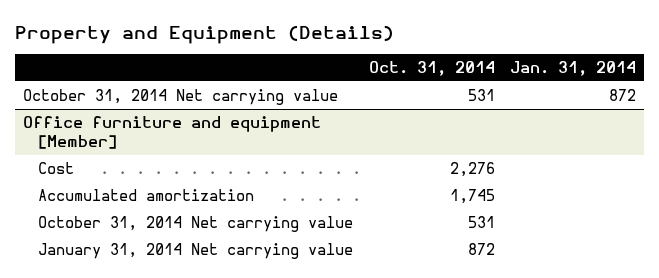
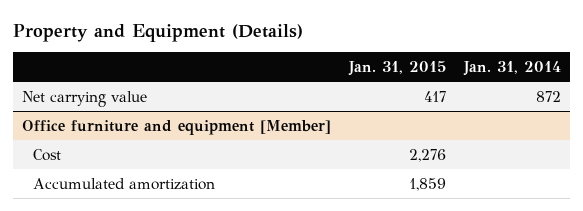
- | Oct. 31, 2014 | Jan. 31, 2014
+ | Jan. 31, 2015 | Jan. 31, 2014
- October 31, 2014 Net carrying value | 531 | 872
+ Net carrying value | 417 | 872
@ Office furniture and equipment [Member]
- October 31, 2014 Net carrying value | 531 |
- January 31, 2014 Net carrying value | 872 |

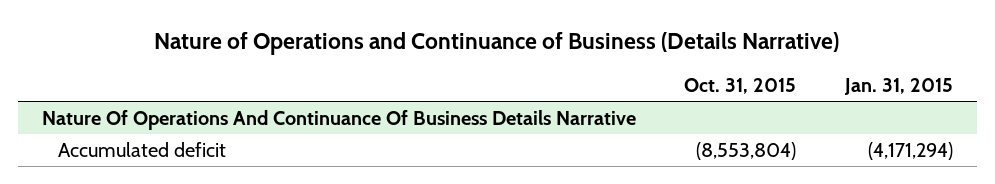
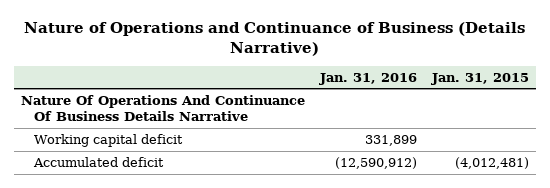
- | Oct. 31, 2015 | Jan. 31, 2015
+ | Jan. 31, 2016 | Jan. 31, 2015
- Accumulated deficit | (8,553,804) | (4,171,294)
+ Working capital deficit | 331,899 |
+ Accumulated deficit | (12,590,912) | (4,012,481)

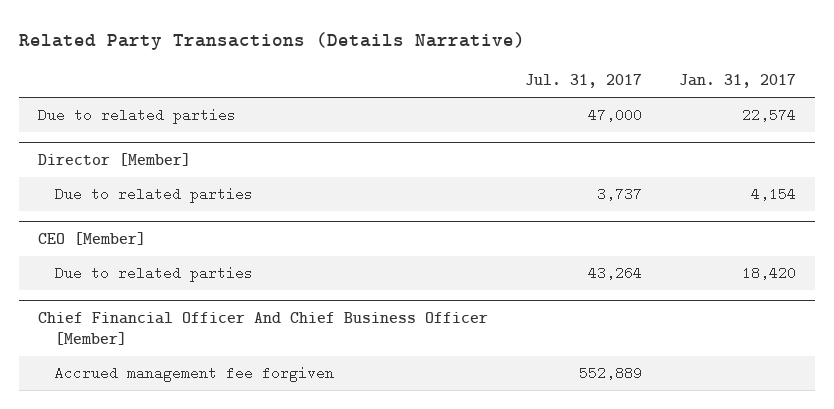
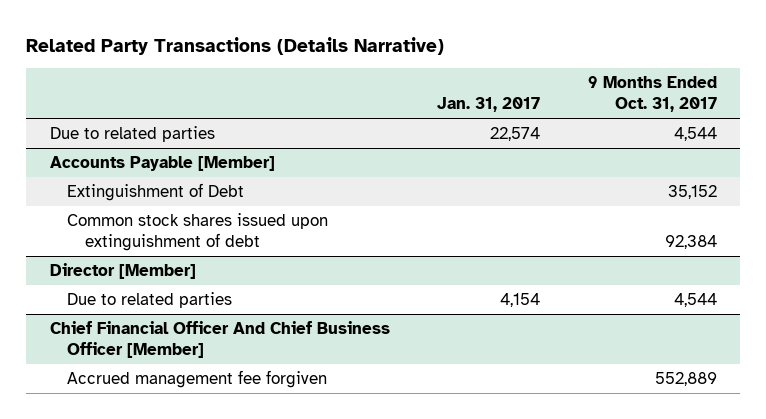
- | Jul. 31, 2017 | Jan. 31, 2017
+ | Jan. 31, 2017 | 9 Months Ended Oct. 31, 2017
+ Accounts Payable [Member]
+ Extinguishment of Debt | | 35,152
+ Common stock shares issued upon extinguishment of debt | | 92,384
- CEO [Member]
- Due to related parties | 43,264 | 18,420

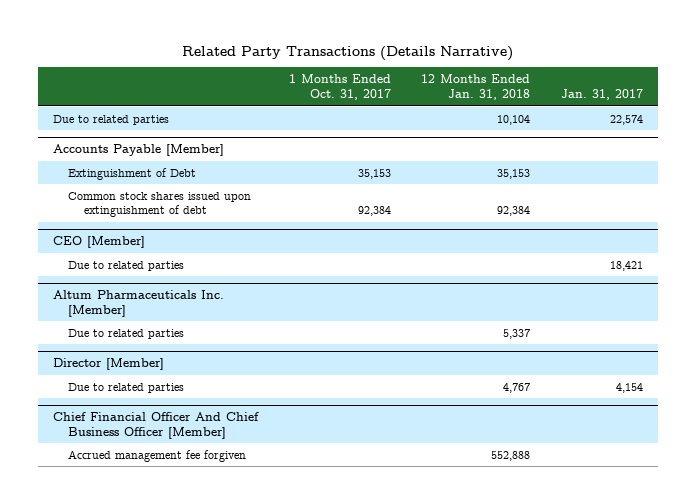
- | Jan. 31, 2017 | 9 Months Ended Oct. 31, 2017
+ | 1 Months Ended Oct. 31, 2017 | 12 Months Ended Jan. 31, 2018 | Jan. 31, 2017
+ CEO [Member]
+ Due to related parties | | | 18,421
+ Altum Pharmaceuticals Inc. [Member]
+ Due to related parties | | 5,337 |

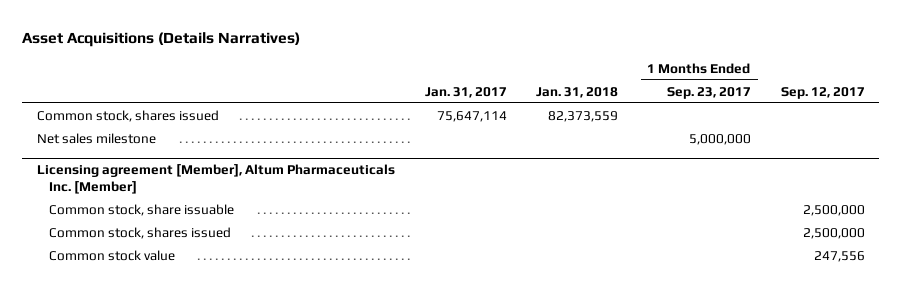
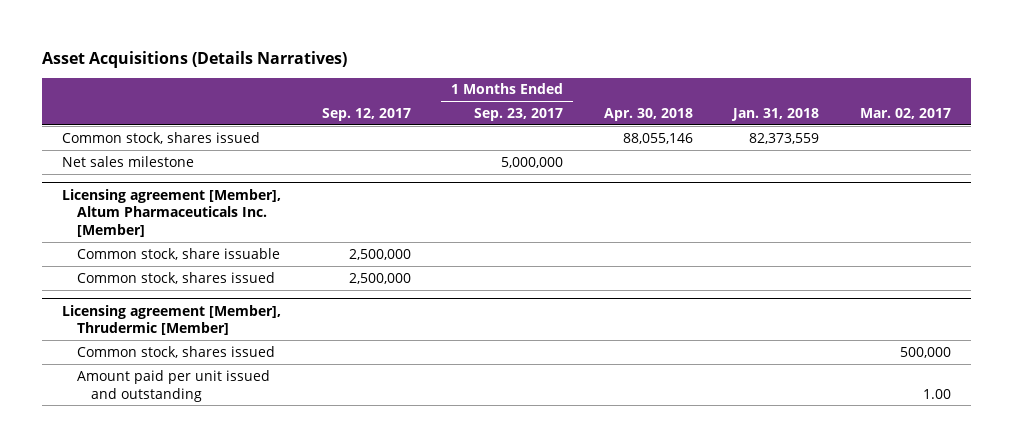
- | Jan. 31, 2017 | Jan. 31, 2018 | 1 Months Ended Sep. 23, 2017 | Sep. 12, 2017
+ | Sep. 12, 2017 | 1 Months Ended Sep. 23, 2017 | Apr. 30, 2018 | Jan. 31, 2018 | Mar. 02, 2017
@ Licensing agreement [Member], Altum Pharmaceuticals Inc. [Member]
- Common stock value | | | | 247,556
+ Licensing agreement [Member], Thrudermic [Member]
+ Common stock, shares issued | | | | | 500,000
+ Amount paid per unit issued and outstanding | | | | | 1.00

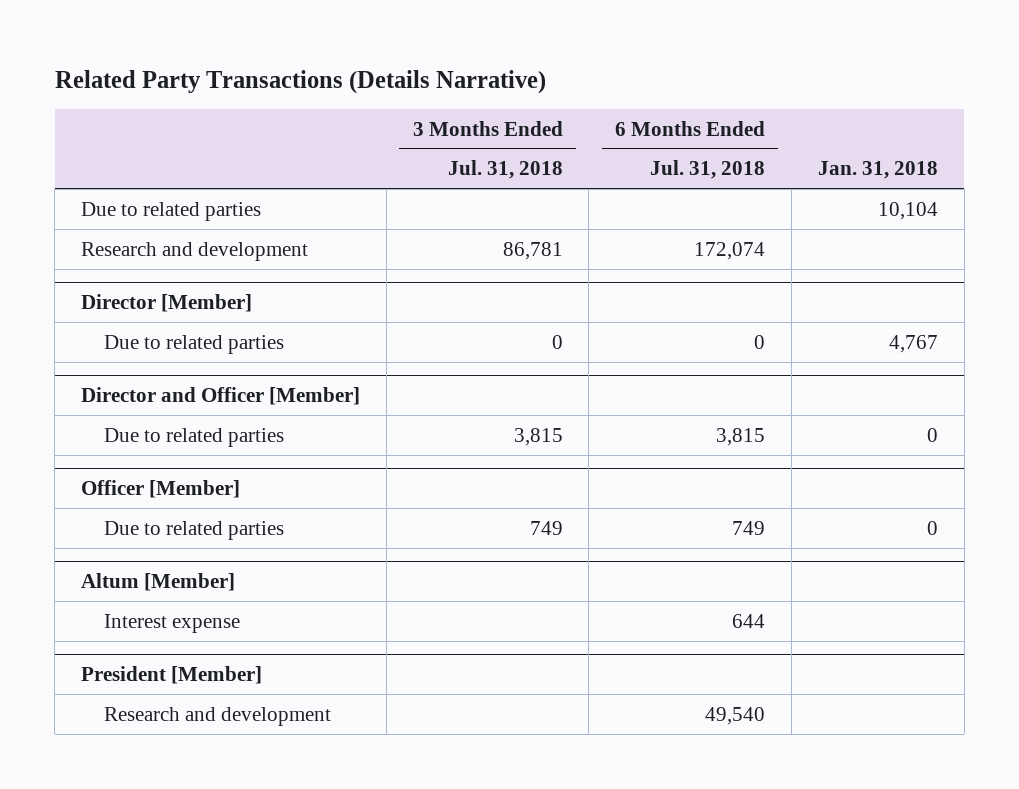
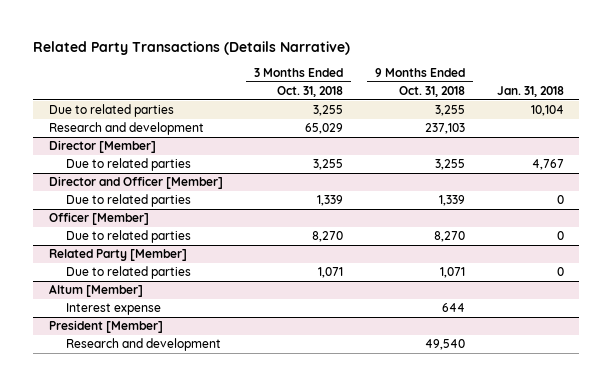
- | 3 Months Ended Jul. 31, 2018 | 6 Months Ended Jul. 31, 2018 | Jan. 31, 2018
+ | 3 Months Ended Oct. 31, 2018 | 9 Months Ended Oct. 31, 2018 | Jan. 31, 2018
+ Related Party [Member]
+ Due to related parties | 1,071 | 1,071 | 0

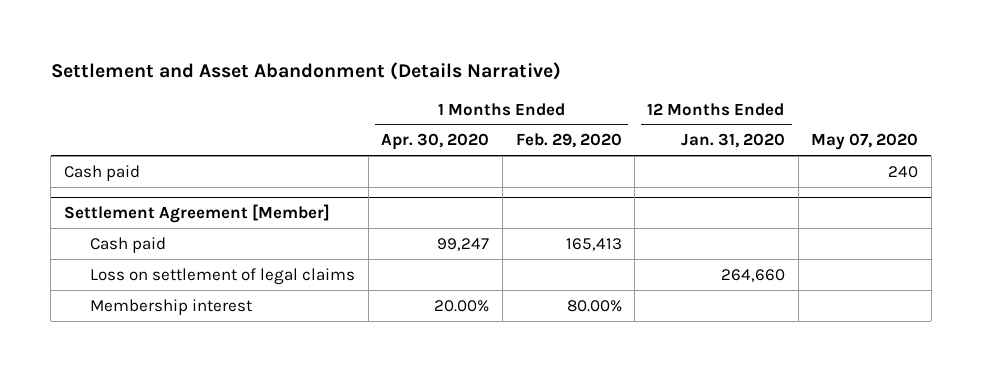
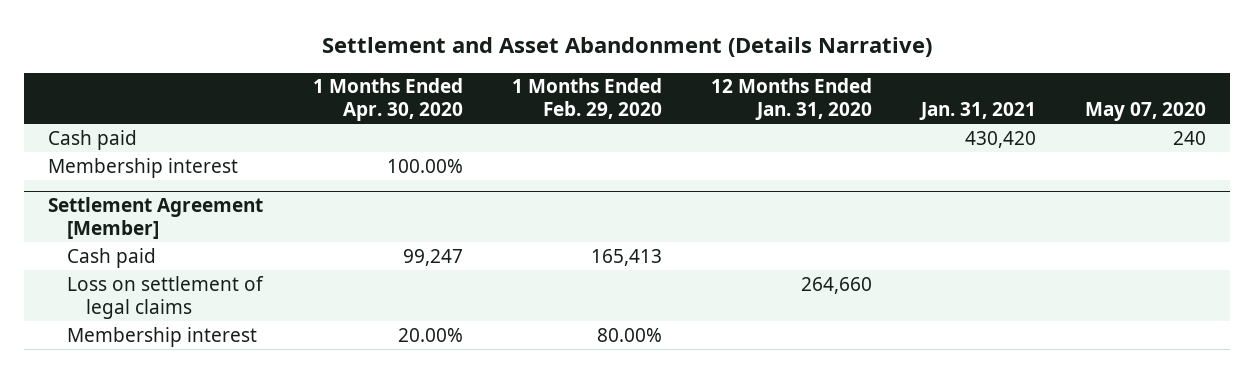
- | 1 Months Ended Apr. 30, 2020 | 1 Months Ended Feb. 29, 2020 | 12 Months Ended Jan. 31, 2020 | May 07, 2020
+ | 1 Months Ended Apr. 30, 2020 | 1 Months Ended Feb. 29, 2020 | 12 Months Ended Jan. 31, 2020 | Jan. 31, 2021 | May 07, 2020
+ Membership interest | 100.00% | | | |

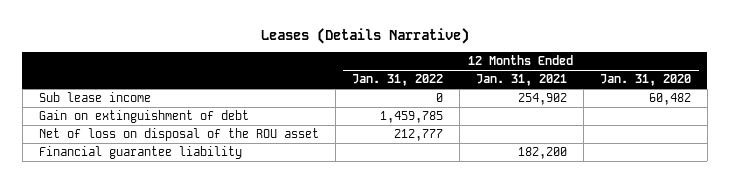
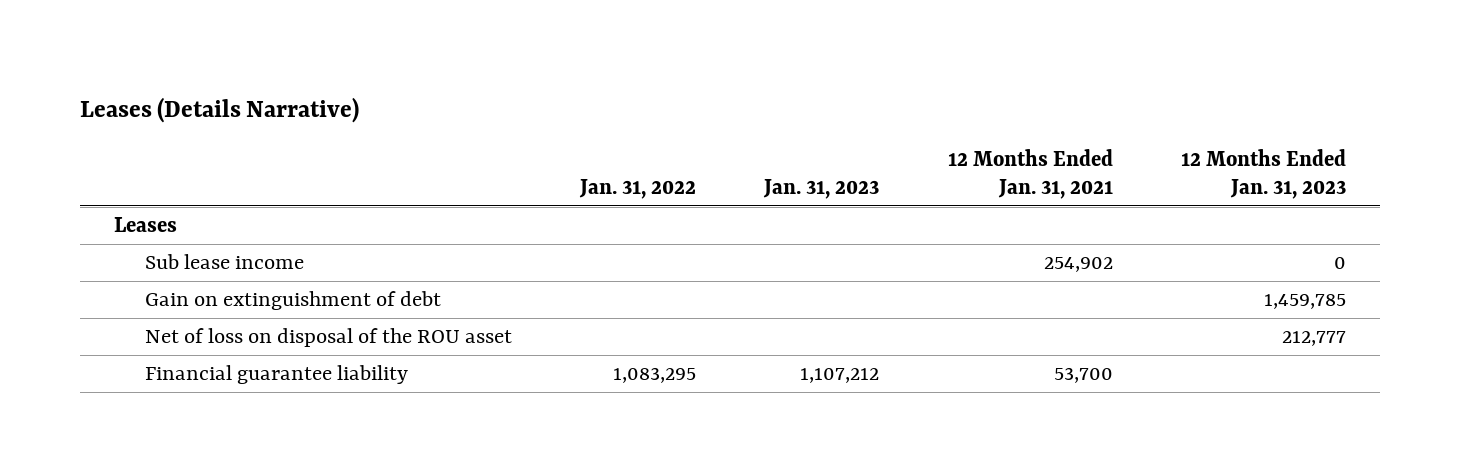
- | 12 Months Ended Jan. 31, 2022 | 12 Months Ended Jan. 31, 2021 | 12 Months Ended Jan. 31, 2020
+ | Jan. 31, 2022 | Jan. 31, 2023 | 12 Months Ended Jan. 31, 2021 | 12 Months Ended Jan. 31, 2023
+ Leases
- Financial guarantee liability | | 182,200 |
+ Financial guarantee liability | 1,083,295 | 1,107,212 | 53,700 |

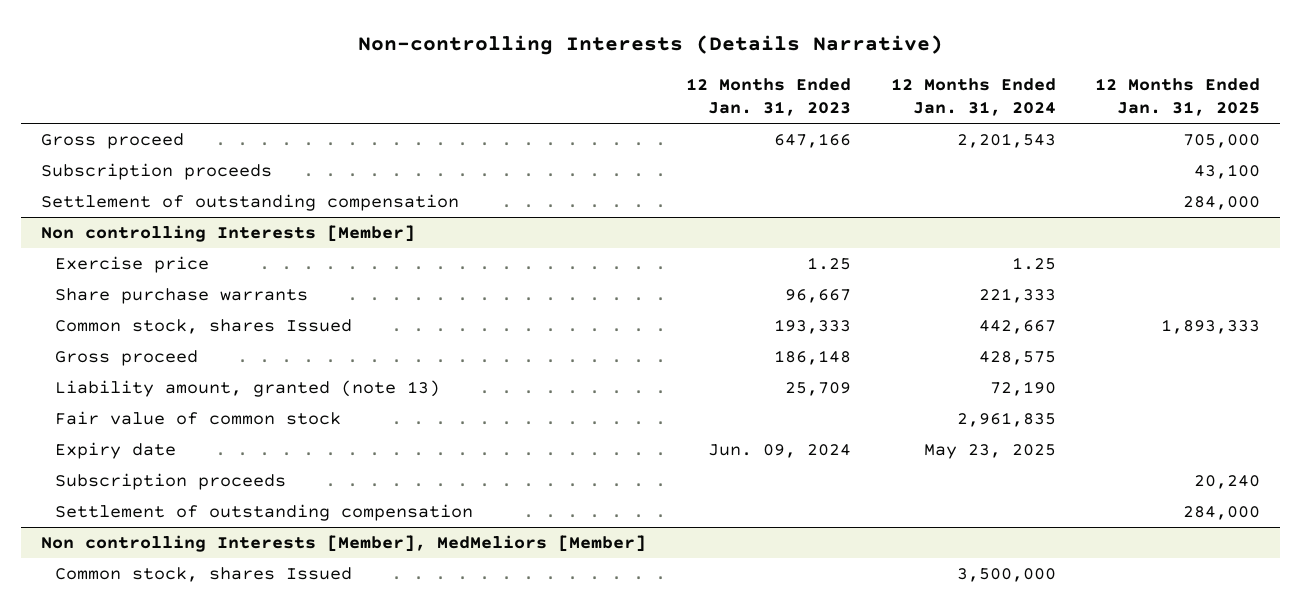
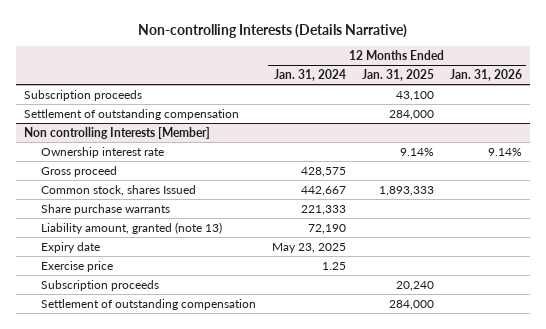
- | 12 Months Ended Jan. 31, 2023 | 12 Months Ended Jan. 31, 2024 | 12 Months Ended Jan. 31, 2025
+ | 12 Months Ended Jan. 31, 2024 | 12 Months Ended Jan. 31, 2025 | 12 Months Ended Jan. 31, 2026
- Gross proceed | 647,166 | 2,201,543 | 705,000
@ Non controlling Interests [Member]
+ Ownership interest rate | | 9.14% | 9.14%
moved down: Common stock, shares Issued | 442,667 | 1,893,333 |
moved down: Share purchase warrants | 221,333 | |
- Fair value of common stock | | 2,961,835 |
moved down: Exercise price | 1.25 | |
- Non controlling Interests [Member], MedMeliors [Member]
- Common stock, shares Issued | | 3,500,000 |

